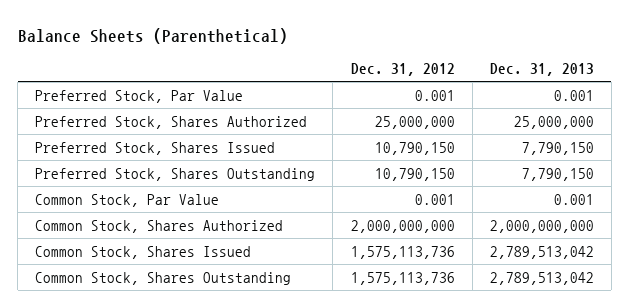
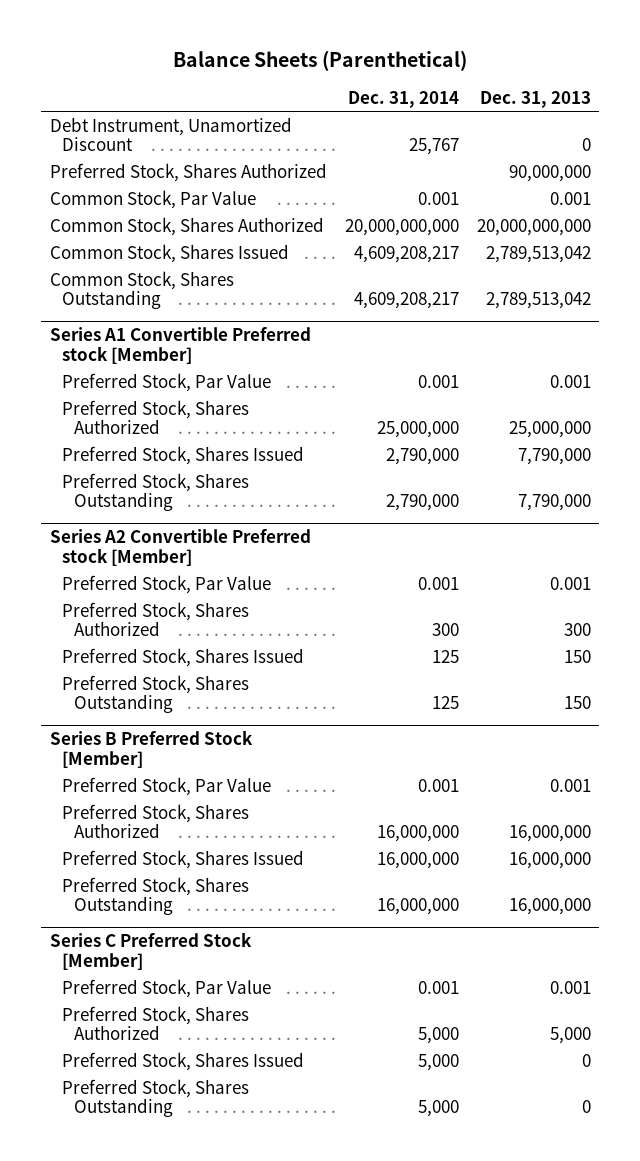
- | Dec. 31, 2012 | Dec. 31, 2013
+ | Dec. 31, 2014 | Dec. 31, 2013
- Preferred Stock, Par Value | 0.001 | 0.001
- Preferred Stock, Shares Authorized | 25,000,000 | 25,000,000
- Preferred Stock, Shares Issued | 10,790,150 | 7,790,150
- Preferred Stock, Shares Outstanding | 10,790,150 | 7,790,150
+ Debt Instrument, Unamortized Discount | 25,767 | 0
+ Preferred Stock, Shares Authorized | | 90,000,000
- Common Stock, Shares Authorized | 2,000,000,000 | 2,000,000,000
+ Common Stock, Shares Authorized | 20,000,000,000 | 20,000,000,000
+ Series A1 Convertible Preferred stock [Member]
+ Preferred Stock, Par Value | 0.001 | 0.001
+ Preferred Stock, Shares Authorized | 25,000,000 | 25,000,000
+ Preferred Stock, Shares Issued | 2,790,000 | 7,790,000
+ Preferred Stock, Shares Outstanding | 2,790,000 | 7,790,000
+ Series A2 Convertible Preferred stock [Member]
+ Preferred Stock, Par Value | 0.001 | 0.001
+ Preferred Stock, Shares Authorized | 300 | 300
+ Preferred Stock, Shares Issued | 125 | 150
+ Preferred Stock, Shares Outstanding | 125 | 150
+ Series B Preferred Stock [Member]
+ Preferred Stock, Par Value | 0.001 | 0.001
+ Preferred Stock, Shares Authorized | 16,000,000 | 16,000,000
+ Preferred Stock, Shares Issued | 16,000,000 | 16,000,000
+ Preferred Stock, Shares Outstanding | 16,000,000 | 16,000,000
+ Series C Preferred Stock [Member]
+ Preferred Stock, Par Value | 0.001 | 0.001
+ Preferred Stock, Shares Authorized | 5,000 | 5,000
+ Preferred Stock, Shares Issued | 5,000 | 0
+ Preferred Stock, Shares Outstanding | 5,000 | 0

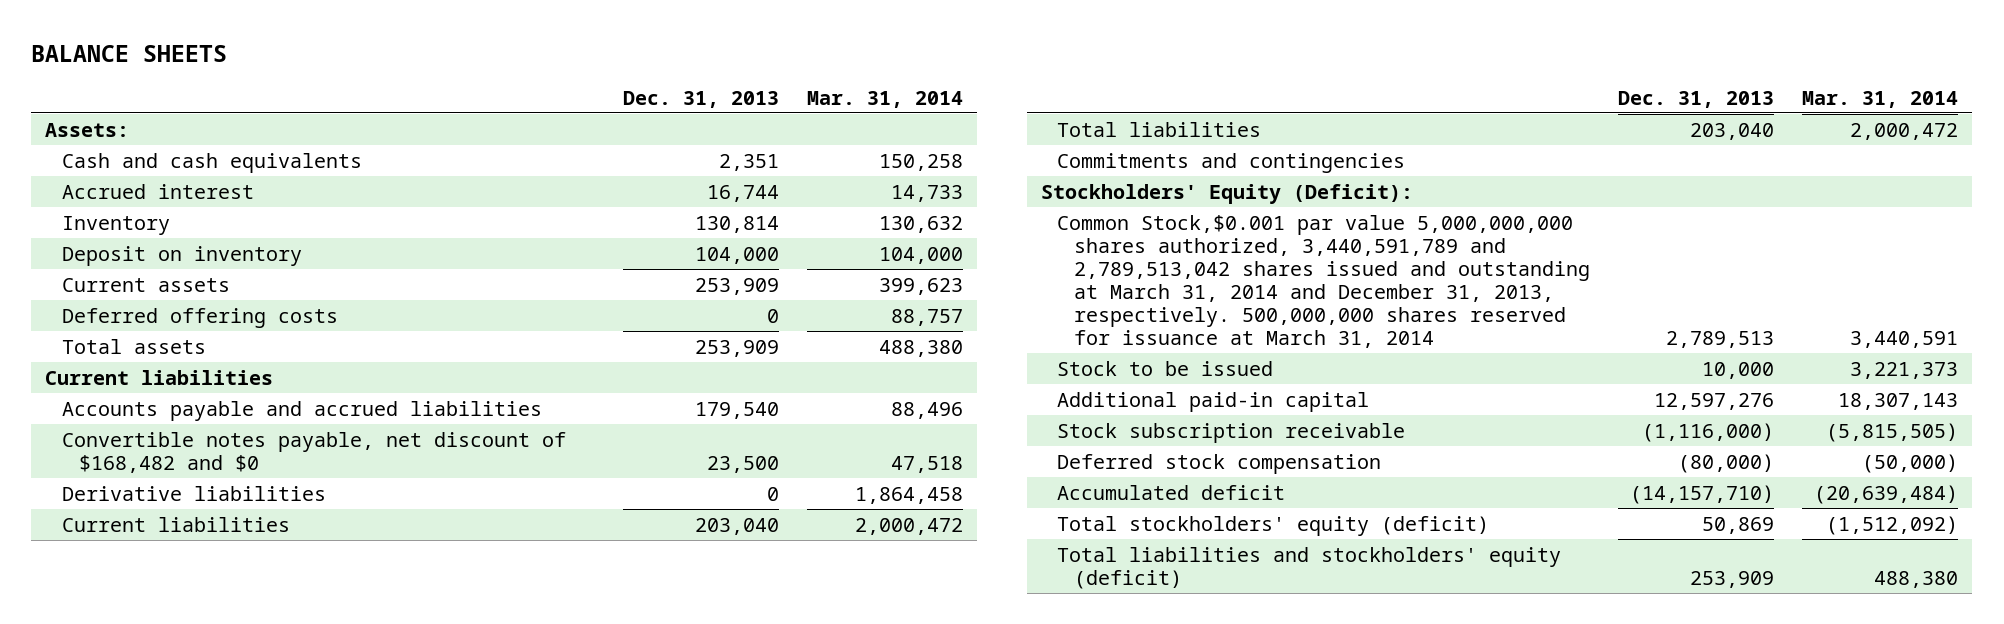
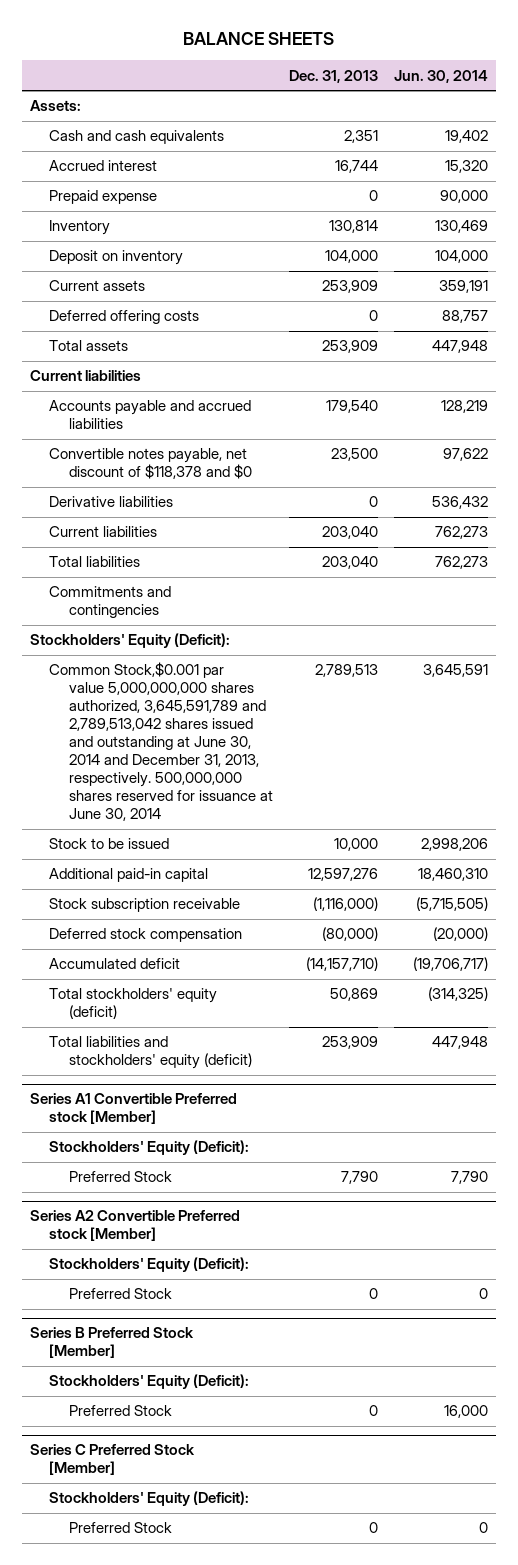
- | Dec. 31, 2013 | Mar. 31, 2014
+ | Dec. 31, 2013 | Jun. 30, 2014
+ Prepaid expense | 0 | 90,000
- Convertible notes payable, net discount of $168,482 and $0 | 23,500 | 47,518
+ Convertible notes payable, net discount of $118,378 and $0 | 23,500 | 97,622
- Common Stock,$0.001 par value 5,000,000,000 shares authorized, 3,440,591,789 and 2,789,513,042 shares issued and outstanding at March 31, 2014 and December 31, 2013, respectively. 500,000,000 shares reserved for issuance at March 31, 2014 | 2,789,513 | 3,440,591
+ Common Stock,$0.001 par value 5,000,000,000 shares authorized, 3,645,591,789 and 2,789,513,042 shares issued and outstanding at June 30, 2014 and December 31, 2013, respectively. 500,000,000 shares reserved for issuance at June 30, 2014 | 2,789,513 | 3,645,591
+ Series A1 Convertible Preferred stock [Member]
+ Stockholders' Equity (Deficit):
+ Preferred Stock | 7,790 | 7,790
+ Series A2 Convertible Preferred stock [Member]
+ Stockholders' Equity (Deficit):
+ Preferred Stock | 0 | 0
+ Series B Preferred Stock [Member]
+ Stockholders' Equity (Deficit):
+ Preferred Stock | 0 | 16,000
+ Series C Preferred Stock [Member]
+ Stockholders' Equity (Deficit):
+ Preferred Stock | 0 | 0

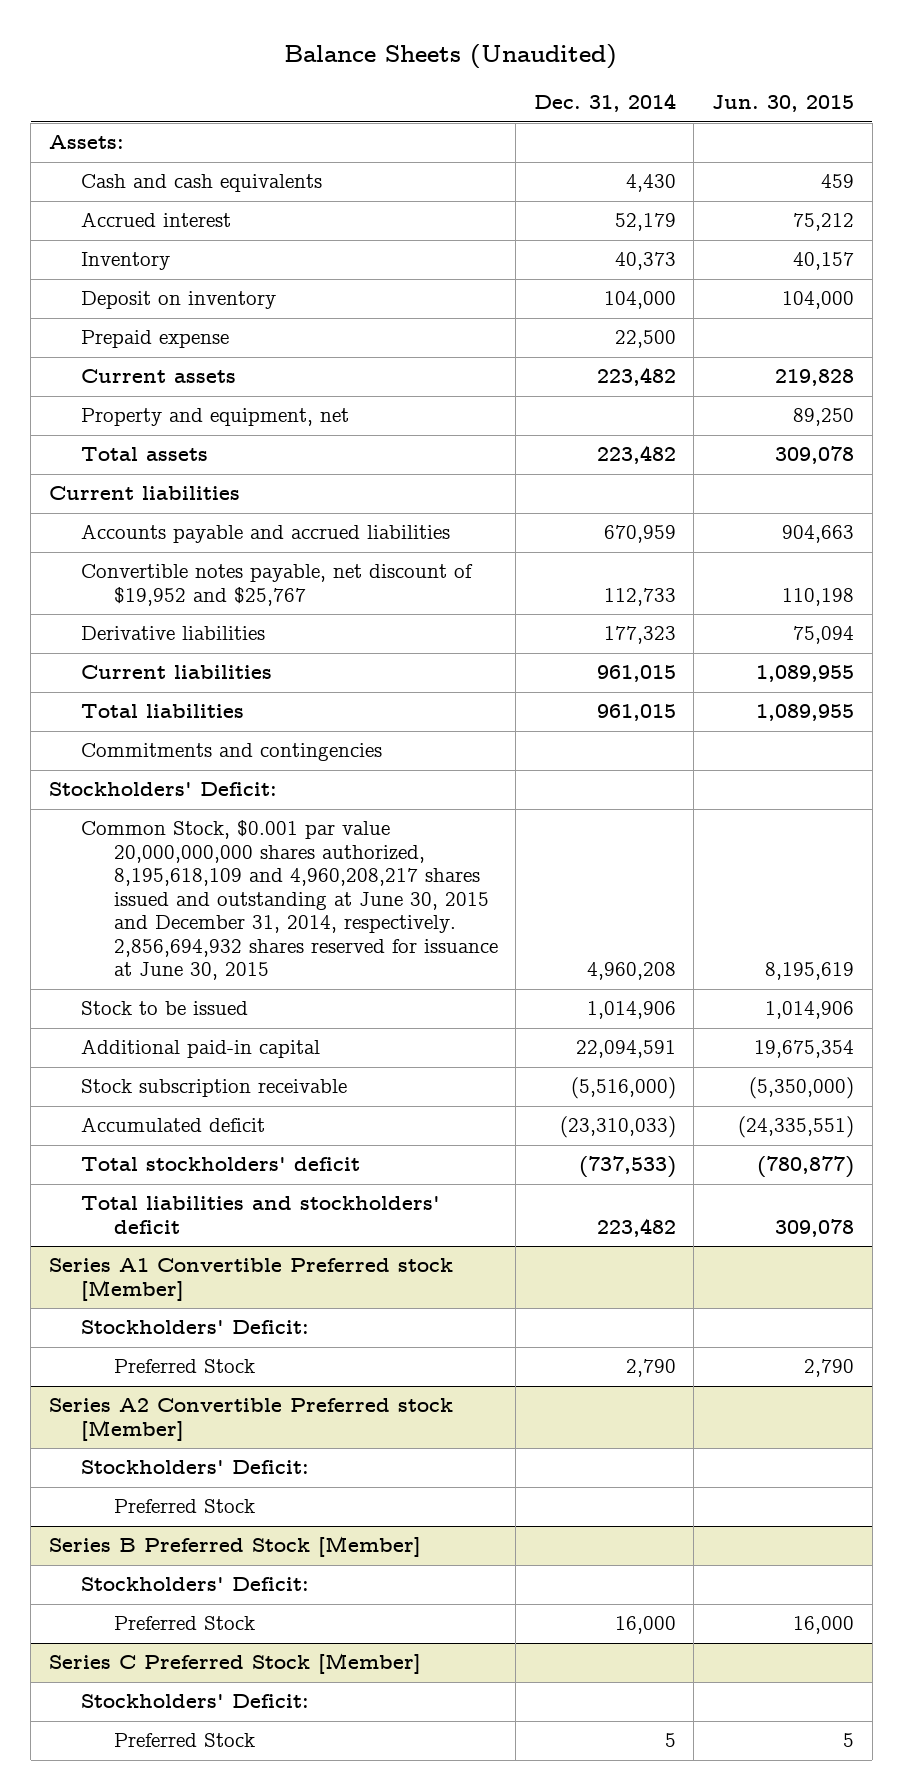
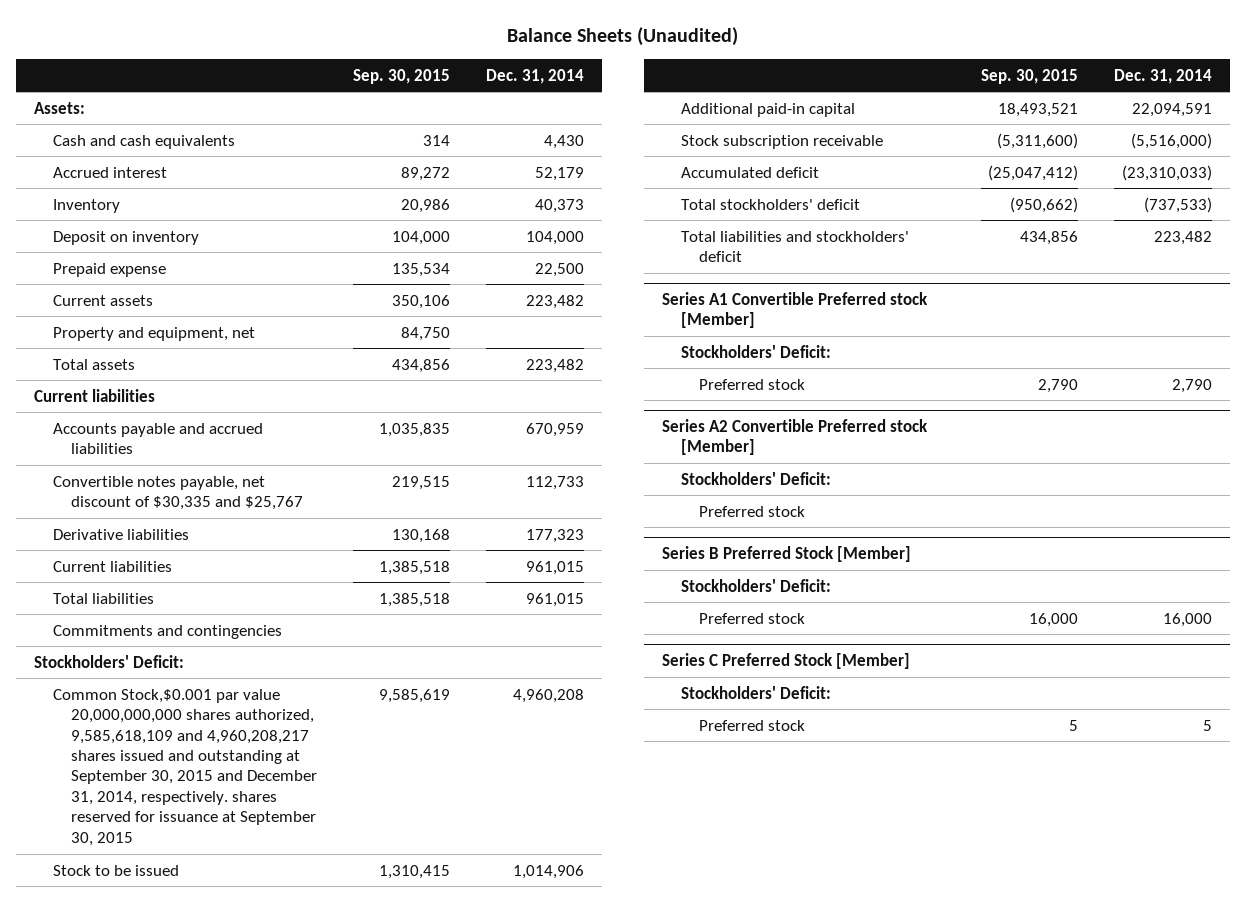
- | Dec. 31, 2014 | Jun. 30, 2015
+ | Sep. 30, 2015 | Dec. 31, 2014
- Convertible notes payable, net discount of $19,952 and $25,767 | 112,733 | 110,198
+ Convertible notes payable, net discount of $30,335 and $25,767 | 219,515 | 112,733
- Common Stock, $0.001 par value 20,000,000,000 shares authorized, 8,195,618,109 and 4,960,208,217 shares issued and outstanding at June 30, 2015 and December 31, 2014, respectively. 2,856,694,932 shares reserved for issuance at June 30, 2015 | 4,960,208 | 8,195,619
+ Common Stock,$0.001 par value 20,000,000,000 shares authorized, 9,585,618,109 and 4,960,208,217 shares issued and outstanding at September 30, 2015 and December 31, 2014, respectively. shares reserved for issuance at September 30, 2015 | 9,585,619 | 4,960,208
@ Series A1 Convertible Preferred stock [Member]
- Preferred Stock | 2,790 | 2,790
+ Preferred stock | 2,790 | 2,790
@ Series A2 Convertible Preferred stock [Member]
- Preferred Stock
+ Preferred stock
@ Series B Preferred Stock [Member]
- Preferred Stock | 16,000 | 16,000
+ Preferred stock | 16,000 | 16,000
@ Series C Preferred Stock [Member]
- Preferred Stock | 5 | 5
+ Preferred stock | 5 | 5

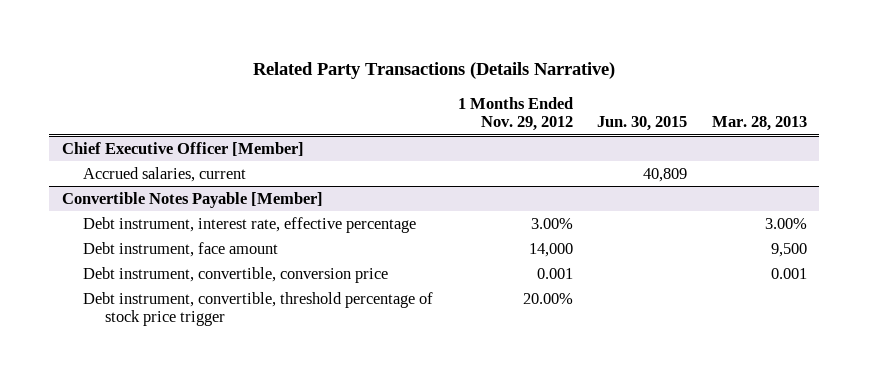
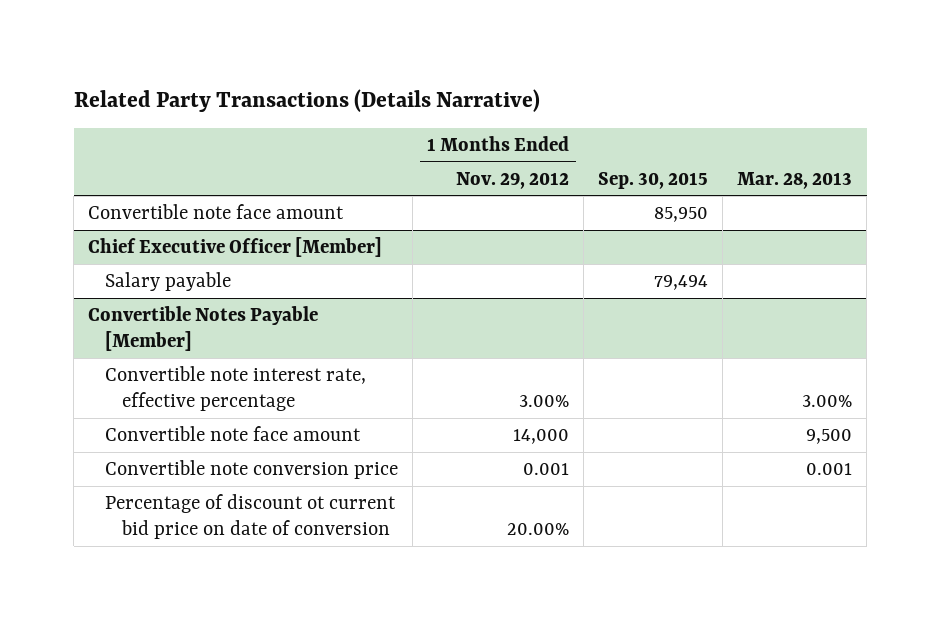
- | 1 Months Ended Nov. 29, 2012 | Jun. 30, 2015 | Mar. 28, 2013
+ | 1 Months Ended Nov. 29, 2012 | Sep. 30, 2015 | Mar. 28, 2013
+ Convertible note face amount | | 85,950 |
@ Chief Executive Officer [Member]
- Accrued salaries, current | | 40,809 |
+ Salary payable | | 79,494 |
@ Convertible Notes Payable [Member]
- Debt instrument, interest rate, effective percentage | 3.00% | | 3.00%
- Debt instrument, face amount | 14,000 | | 9,500
- Debt instrument, convertible, conversion price | 0.001 | | 0.001
- Debt instrument, convertible, threshold percentage of stock price trigger | 20.00% | |
+ Convertible note interest rate, effective percentage | 3.00% | | 3.00%
+ Convertible note face amount | 14,000 | | 9,500
+ Convertible note conversion price | 0.001 | | 0.001
+ Percentage of discount ot current bid price on date of conversion | 20.00% | |

